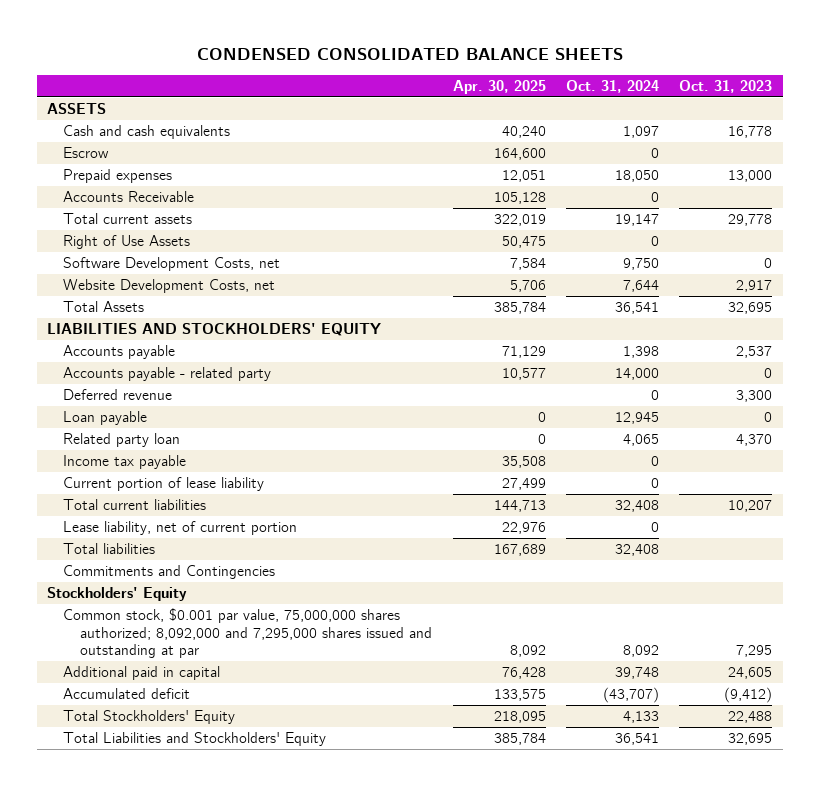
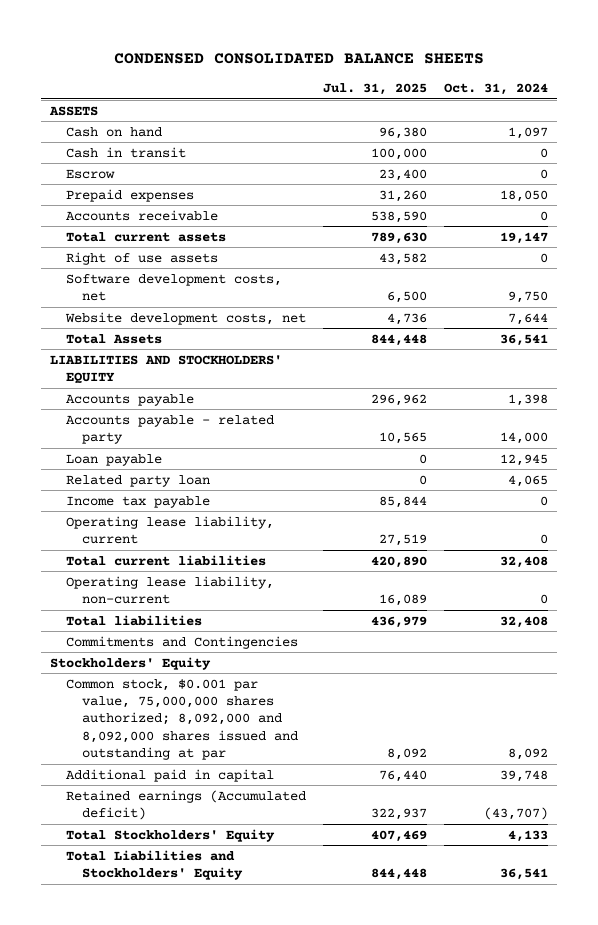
- | Apr. 30, 2025 | Oct. 31, 2024 | Oct. 31, 2023
+ | Jul. 31, 2025 | Oct. 31, 2024
- Cash and cash equivalents | 40,240 | 1,097 | 16,778
+ Cash on hand | 96,380 | 1,097
+ Cash in transit | 100,000 | 0
- Accounts Receivable | 105,128 | 0 |
+ Accounts receivable | 538,590 | 0
- Right of Use Assets | 50,475 | 0 |
- Software Development Costs, net | 7,584 | 9,750 | 0
- Website Development Costs, net | 5,706 | 7,644 | 2,917
+ Right of use assets | 43,582 | 0
+ Software development costs, net | 6,500 | 9,750
+ Website development costs, net | 4,736 | 7,644
- Deferred revenue | | 0 | 3,300
- Current portion of lease liability | 27,499 | 0 |
+ Operating lease liability, current | 27,519 | 0
- Lease liability, net of current portion | 22,976 | 0 |
+ Operating lease liability, non-current | 16,089 | 0
- Common stock, $0.001 par value, 75,000,000 shares authorized; 8,092,000 and 7,295,000 shares issued and outstanding at par | 8,092 | 8,092 | 7,295
+ Common stock, $0.001 par value, 75,000,000 shares authorized; 8,092,000 and 8,092,000 shares issued and outstanding at par | 8,092 | 8,092
- Accumulated deficit | 133,575 | (43,707) | (9,412)
+ Retained earnings (Accumulated deficit) | 322,937 | (43,707)

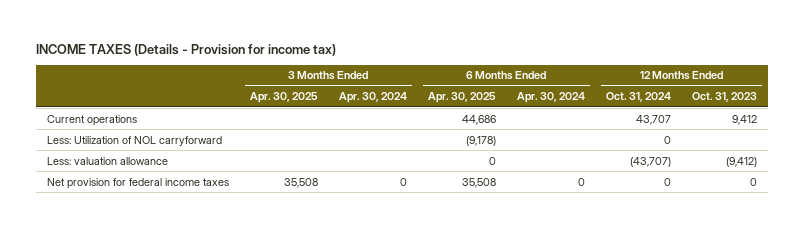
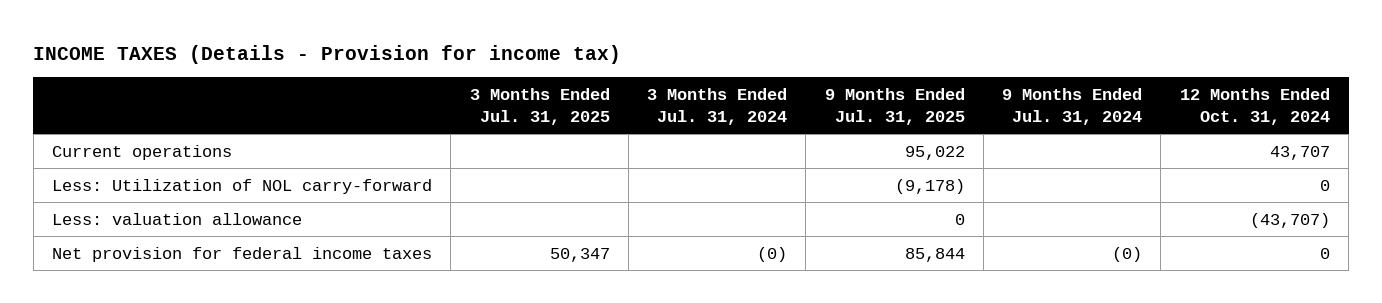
- | 3 Months Ended Apr. 30, 2025 | 3 Months Ended Apr. 30, 2024 | 6 Months Ended Apr. 30, 2025 | 6 Months Ended Apr. 30, 2024 | 12 Months Ended Oct. 31, 2024 | 12 Months Ended Oct. 31, 2023
+ | 3 Months Ended Jul. 31, 2025 | 3 Months Ended Jul. 31, 2024 | 9 Months Ended Jul. 31, 2025 | 9 Months Ended Jul. 31, 2024 | 12 Months Ended Oct. 31, 2024
- Less: Utilization of NOL carryforward | | | (9,178) | | 0 |
+ Less: Utilization of NOL carry-forward | | | (9,178) | | 0

